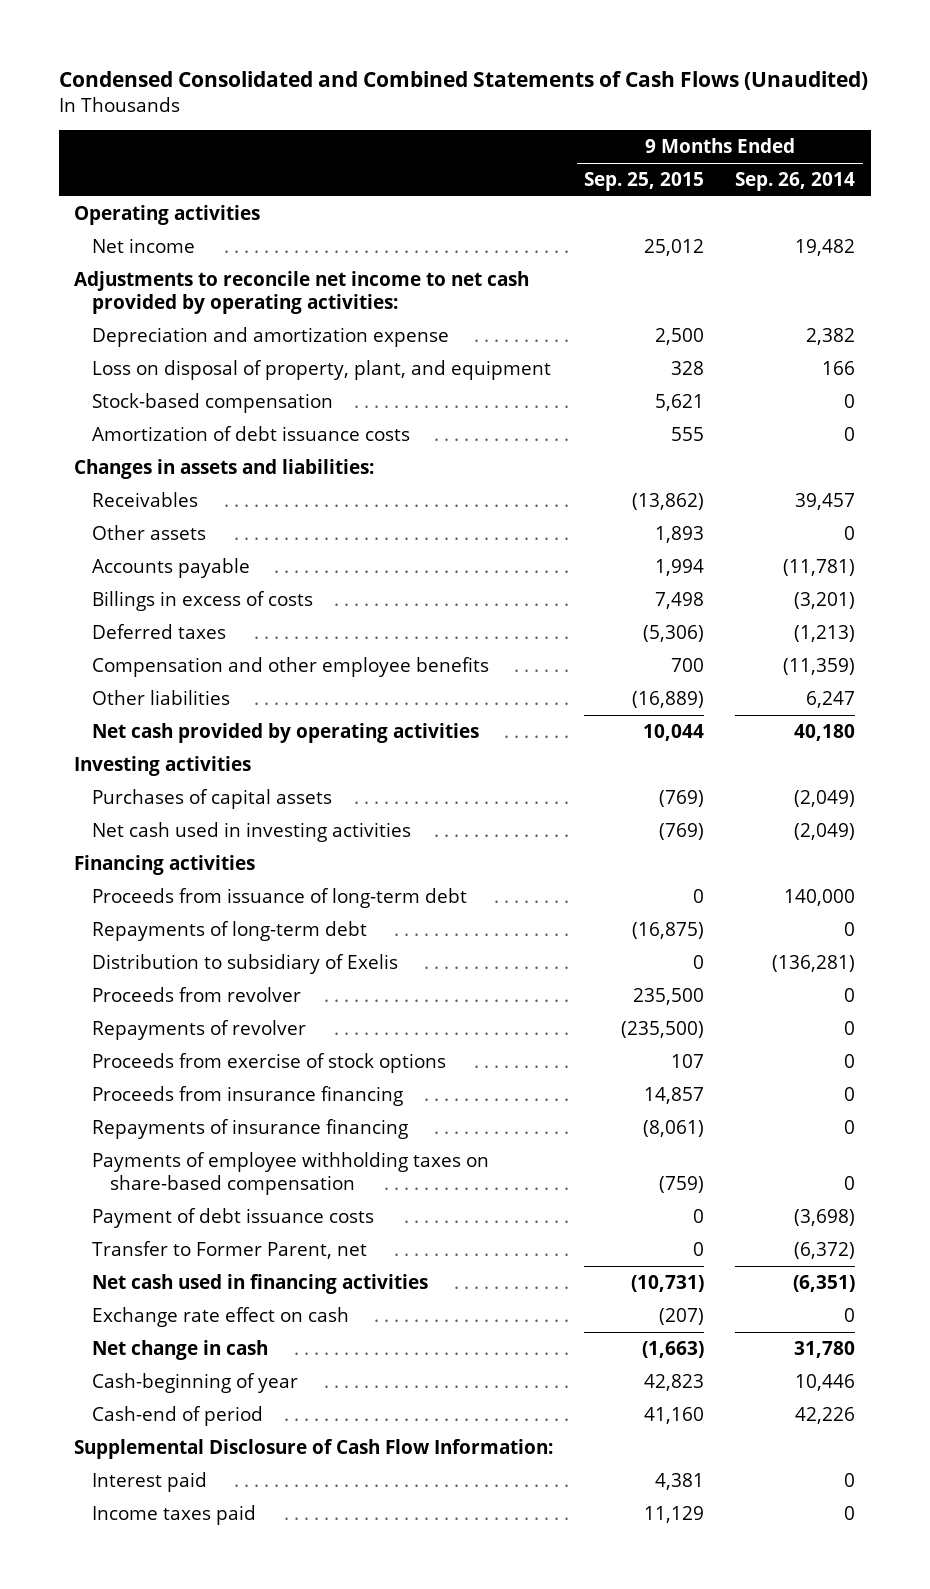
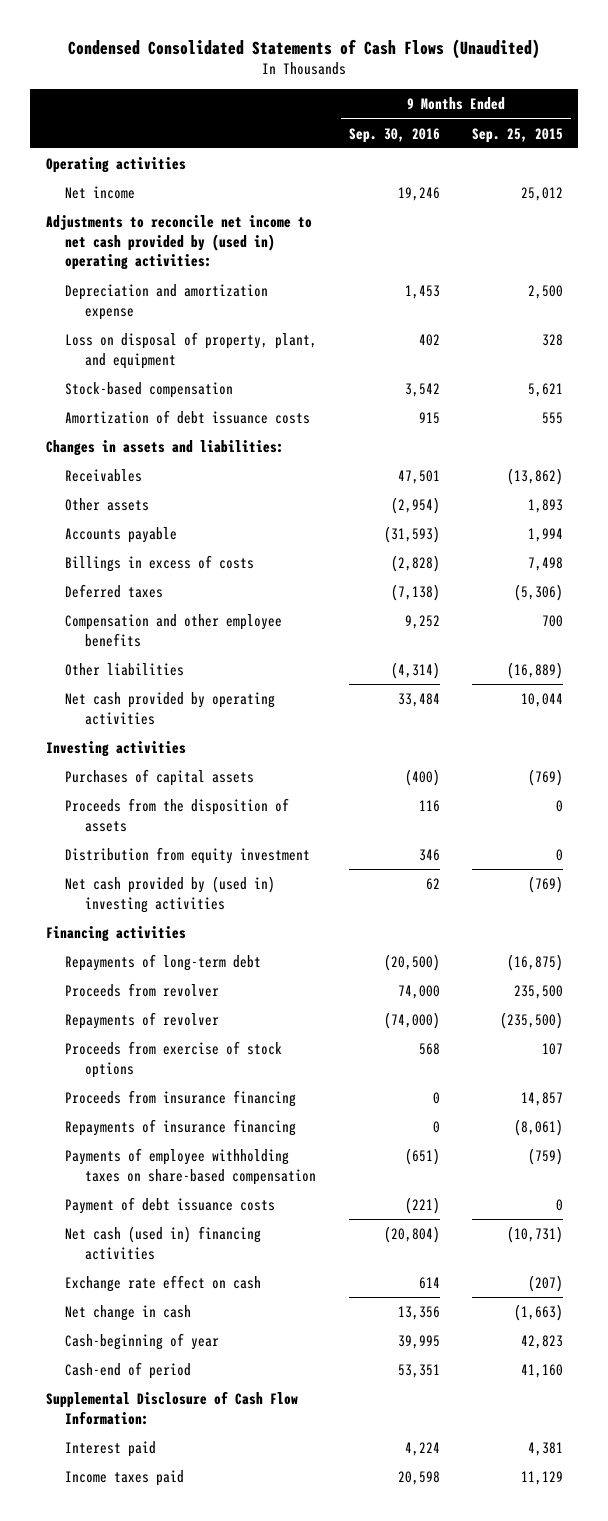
- Condensed Consolidated and Combined Statements of Cash Flows (Unaudited)
+ Condensed Consolidated Statements of Cash Flows (Unaudited)
- | 9 Months Ended Sep. 25, 2015 | 9 Months Ended Sep. 26, 2014
+ | 9 Months Ended Sep. 30, 2016 | 9 Months Ended Sep. 25, 2015
- Adjustments to reconcile net income to net cash provided by operating activities:
+ Adjustments to reconcile net income to net cash provided by (used in) operating activities:
- Net cash used in investing activities | (769) | (2,049)
+ Proceeds from the disposition of assets | 116 | 0
+ Distribution from equity investment | 346 | 0
+ Net cash provided by (used in) investing activities | 62 | (769)
- Proceeds from issuance of long-term debt | 0 | 140,000
- Distribution to subsidiary of Exelis | 0 | (136,281)
- Transfer to Former Parent, net | 0 | (6,372)
- Net cash used in financing activities | (10,731) | (6,351)
+ Net cash (used in) financing activities | (20,804) | (10,731)

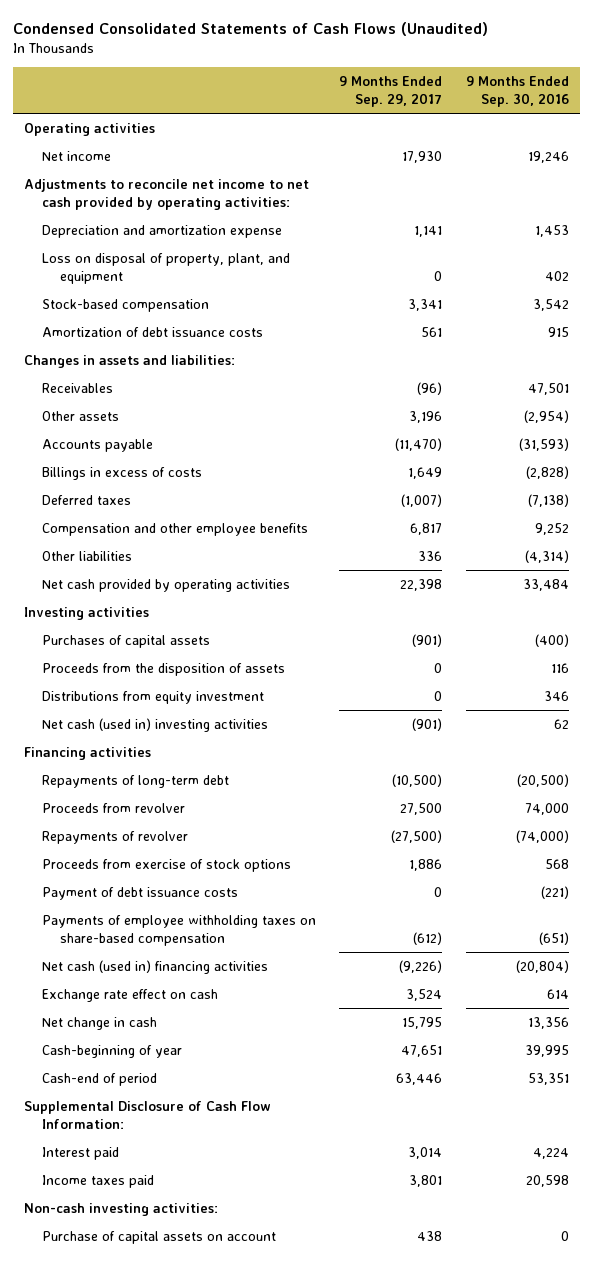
- | 9 Months Ended Sep. 30, 2016 | 9 Months Ended Sep. 25, 2015
+ | 9 Months Ended Sep. 29, 2017 | 9 Months Ended Sep. 30, 2016
- Adjustments to reconcile net income to net cash provided by (used in) operating activities:
+ Adjustments to reconcile net income to net cash provided by operating activities:
- Distribution from equity investment | 346 | 0
- Net cash provided by (used in) investing activities | 62 | (769)
+ Distributions from equity investment | 0 | 346
+ Net cash (used in) investing activities | (901) | 62
- Proceeds from insurance financing | 0 | 14,857
- Repayments of insurance financing | 0 | (8,061)
moved down: Payments of employee withholding taxes on share-based compensation | (612) | (651)
+ Non-cash investing activities:
+ Purchase of capital assets on account | 438 | 0

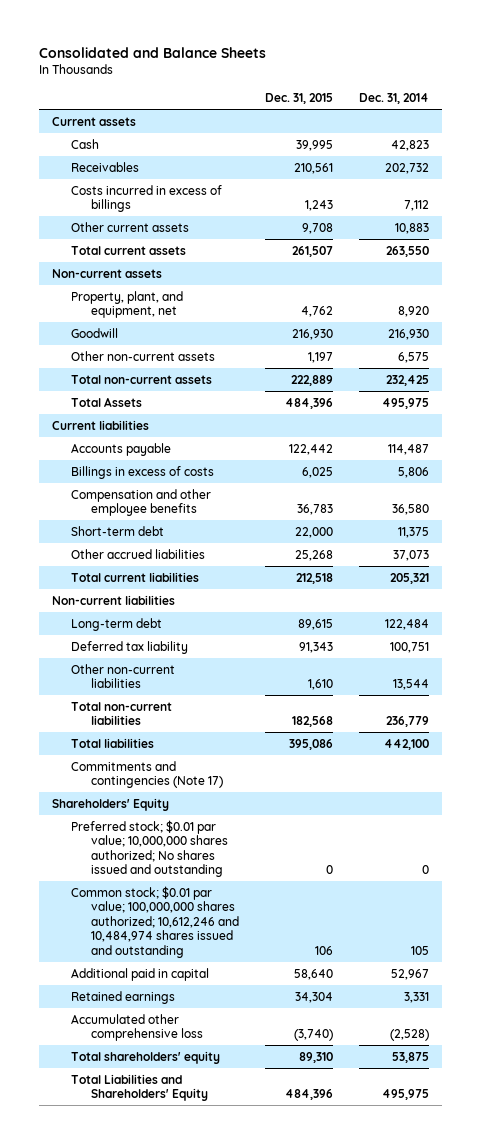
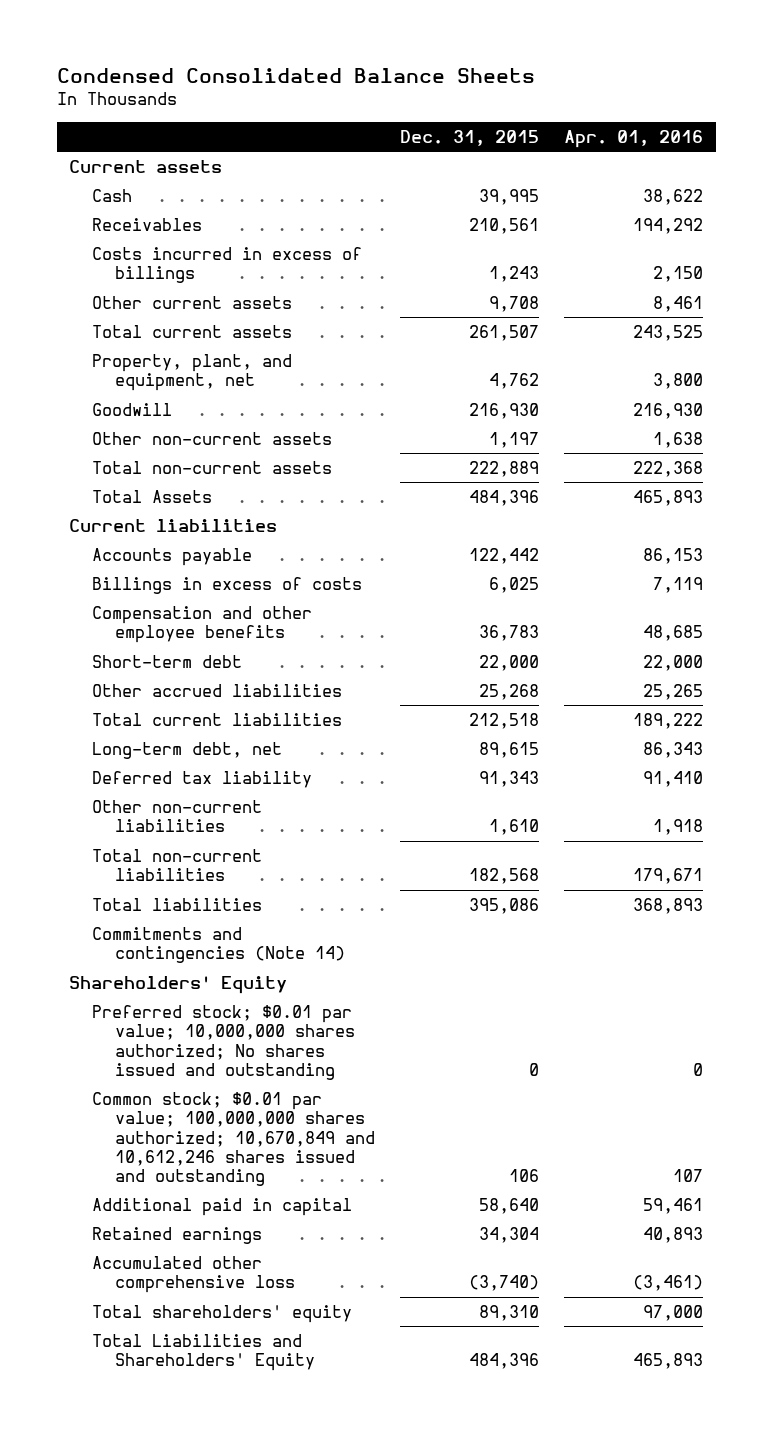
- Consolidated and Balance Sheets
+ Condensed Consolidated Balance Sheets
- | Dec. 31, 2015 | Dec. 31, 2014
+ | Dec. 31, 2015 | Apr. 01, 2016
- Non-current assets
- Non-current liabilities
- Long-term debt | 89,615 | 122,484
+ Long-term debt, net | 89,615 | 86,343
- Commitments and contingencies (Note 17)
+ Commitments and contingencies (Note 14)
- Common stock; $0.01 par value; 100,000,000 shares authorized; 10,612,246 and 10,484,974 shares issued and outstanding | 106 | 105
+ Common stock; $0.01 par value; 100,000,000 shares authorized; 10,670,849 and 10,612,246 shares issued and outstanding | 106 | 107

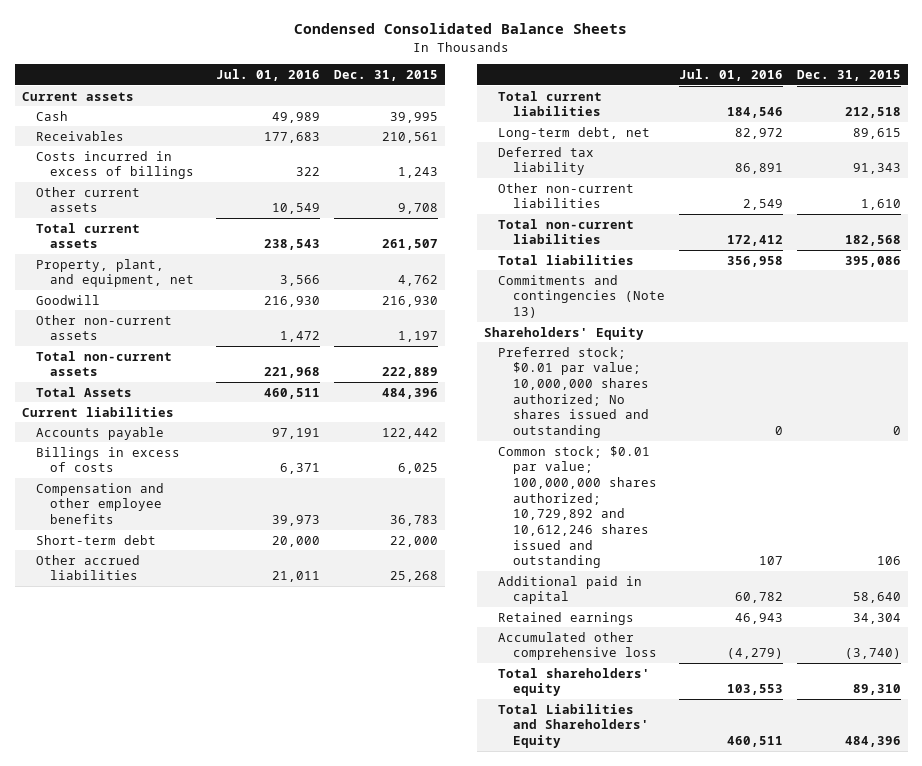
- | Dec. 31, 2015 | Apr. 01, 2016
+ | Jul. 01, 2016 | Dec. 31, 2015
- Commitments and contingencies (Note 14)
+ Commitments and contingencies (Note 13)
- Common stock; $0.01 par value; 100,000,000 shares authorized; 10,670,849 and 10,612,246 shares issued and outstanding | 106 | 107
+ Common stock; $0.01 par value; 100,000,000 shares authorized; 10,729,892 and 10,612,246 shares issued and outstanding | 107 | 106

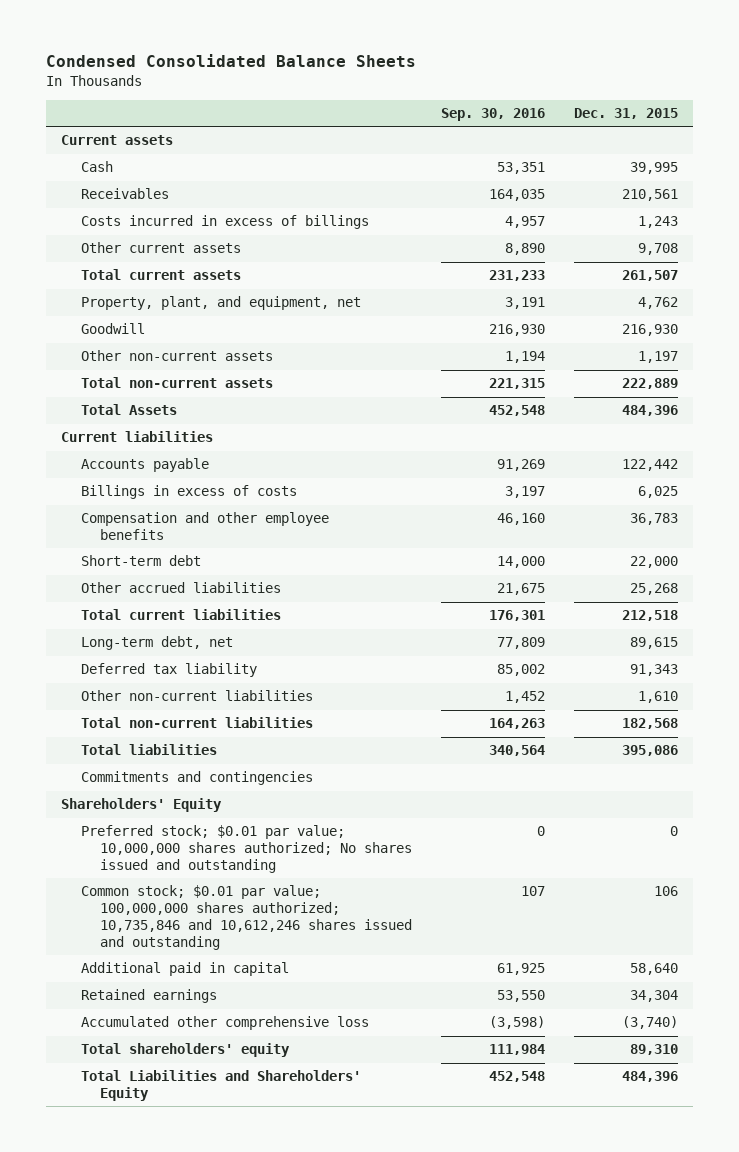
- | Jul. 01, 2016 | Dec. 31, 2015
+ | Sep. 30, 2016 | Dec. 31, 2015
- Commitments and contingencies (Note 13)
+ Commitments and contingencies
- Common stock; $0.01 par value; 100,000,000 shares authorized; 10,729,892 and 10,612,246 shares issued and outstanding | 107 | 106
+ Common stock; $0.01 par value; 100,000,000 shares authorized; 10,735,846 and 10,612,246 shares issued and outstanding | 107 | 106

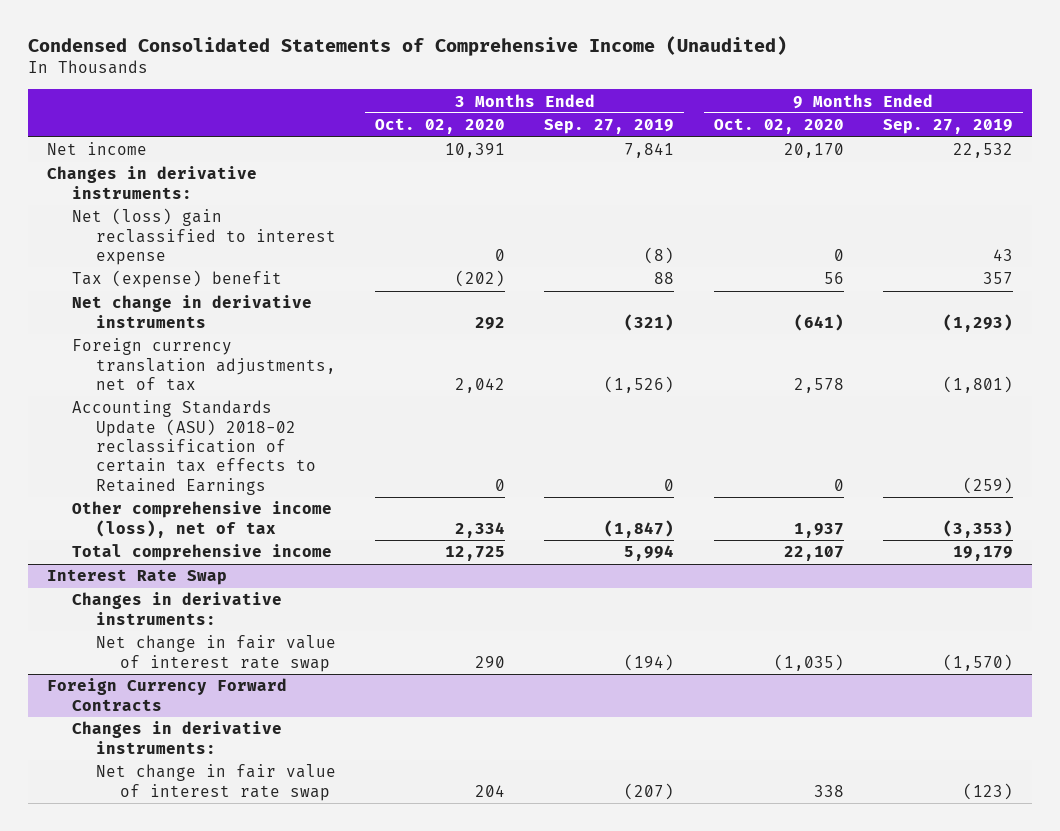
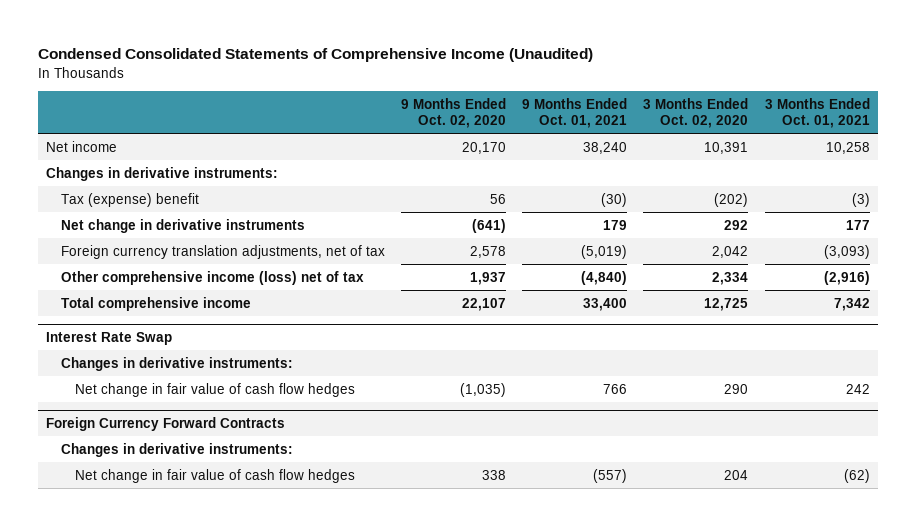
- | 3 Months Ended Oct. 02, 2020 | 3 Months Ended Sep. 27, 2019 | 9 Months Ended Oct. 02, 2020 | 9 Months Ended Sep. 27, 2019
+ | 9 Months Ended Oct. 02, 2020 | 9 Months Ended Oct. 01, 2021 | 3 Months Ended Oct. 02, 2020 | 3 Months Ended Oct. 01, 2021
- Net (loss) gain reclassified to interest expense | 0 | (8) | 0 | 43
- Accounting Standards Update (ASU) 2018-02 reclassification of certain tax effects to Retained Earnings | 0 | 0 | 0 | (259)
- Other comprehensive income (loss), net of tax | 2,334 | (1,847) | 1,937 | (3,353)
+ Other comprehensive income (loss) net of tax | 1,937 | (4,840) | 2,334 | (2,916)
@ Interest Rate Swap
- Net change in fair value of interest rate swap | 290 | (194) | (1,035) | (1,570)
+ Net change in fair value of cash flow hedges | (1,035) | 766 | 290 | 242
@ Foreign Currency Forward Contracts
- Net change in fair value of interest rate swap | 204 | (207) | 338 | (123)
+ Net change in fair value of cash flow hedges | 338 | (557) | 204 | (62)

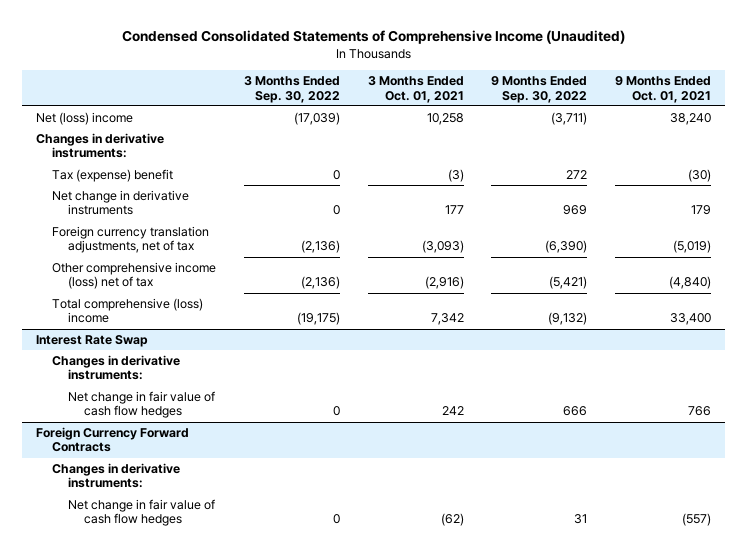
- | 9 Months Ended Oct. 02, 2020 | 9 Months Ended Oct. 01, 2021 | 3 Months Ended Oct. 02, 2020 | 3 Months Ended Oct. 01, 2021
+ | 3 Months Ended Sep. 30, 2022 | 3 Months Ended Oct. 01, 2021 | 9 Months Ended Sep. 30, 2022 | 9 Months Ended Oct. 01, 2021
- Net income | 20,170 | 38,240 | 10,391 | 10,258
+ Net (loss) income | (17,039) | 10,258 | (3,711) | 38,240
- Total comprehensive income | 22,107 | 33,400 | 12,725 | 7,342
+ Total comprehensive (loss) income | (19,175) | 7,342 | (9,132) | 33,400

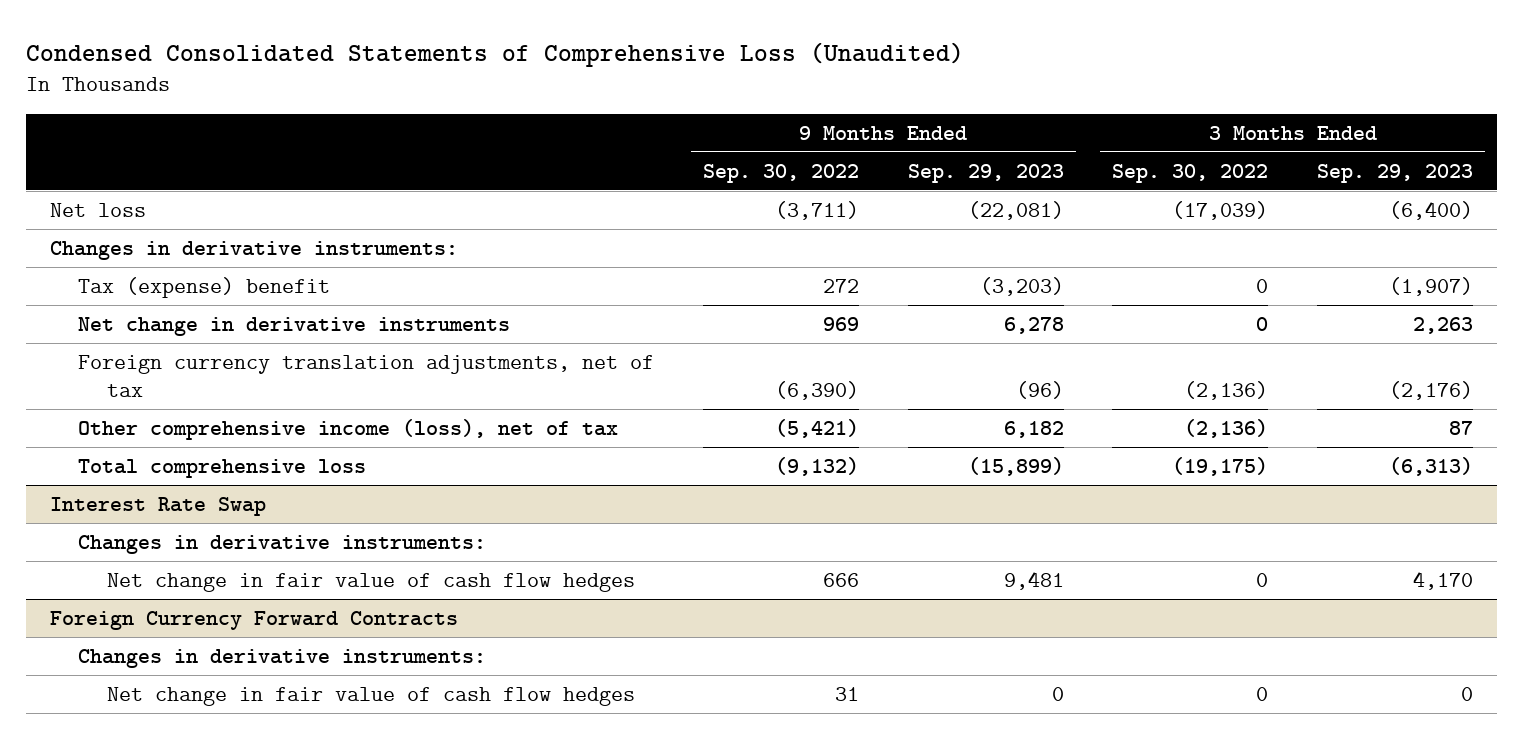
- Condensed Consolidated Statements of Comprehensive Income (Unaudited)
+ Condensed Consolidated Statements of Comprehensive Loss (Unaudited)
- | 3 Months Ended Sep. 30, 2022 | 3 Months Ended Oct. 01, 2021 | 9 Months Ended Sep. 30, 2022 | 9 Months Ended Oct. 01, 2021
+ | 9 Months Ended Sep. 30, 2022 | 9 Months Ended Sep. 29, 2023 | 3 Months Ended Sep. 30, 2022 | 3 Months Ended Sep. 29, 2023
- Net (loss) income | (17,039) | 10,258 | (3,711) | 38,240
+ Net loss | (3,711) | (22,081) | (17,039) | (6,400)
- Other comprehensive income (loss) net of tax | (2,136) | (2,916) | (5,421) | (4,840)
- Total comprehensive (loss) income | (19,175) | 7,342 | (9,132) | 33,400
+ Other comprehensive income (loss), net of tax | (5,421) | 6,182 | (2,136) | 87
+ Total comprehensive loss | (9,132) | (15,899) | (19,175) | (6,313)

